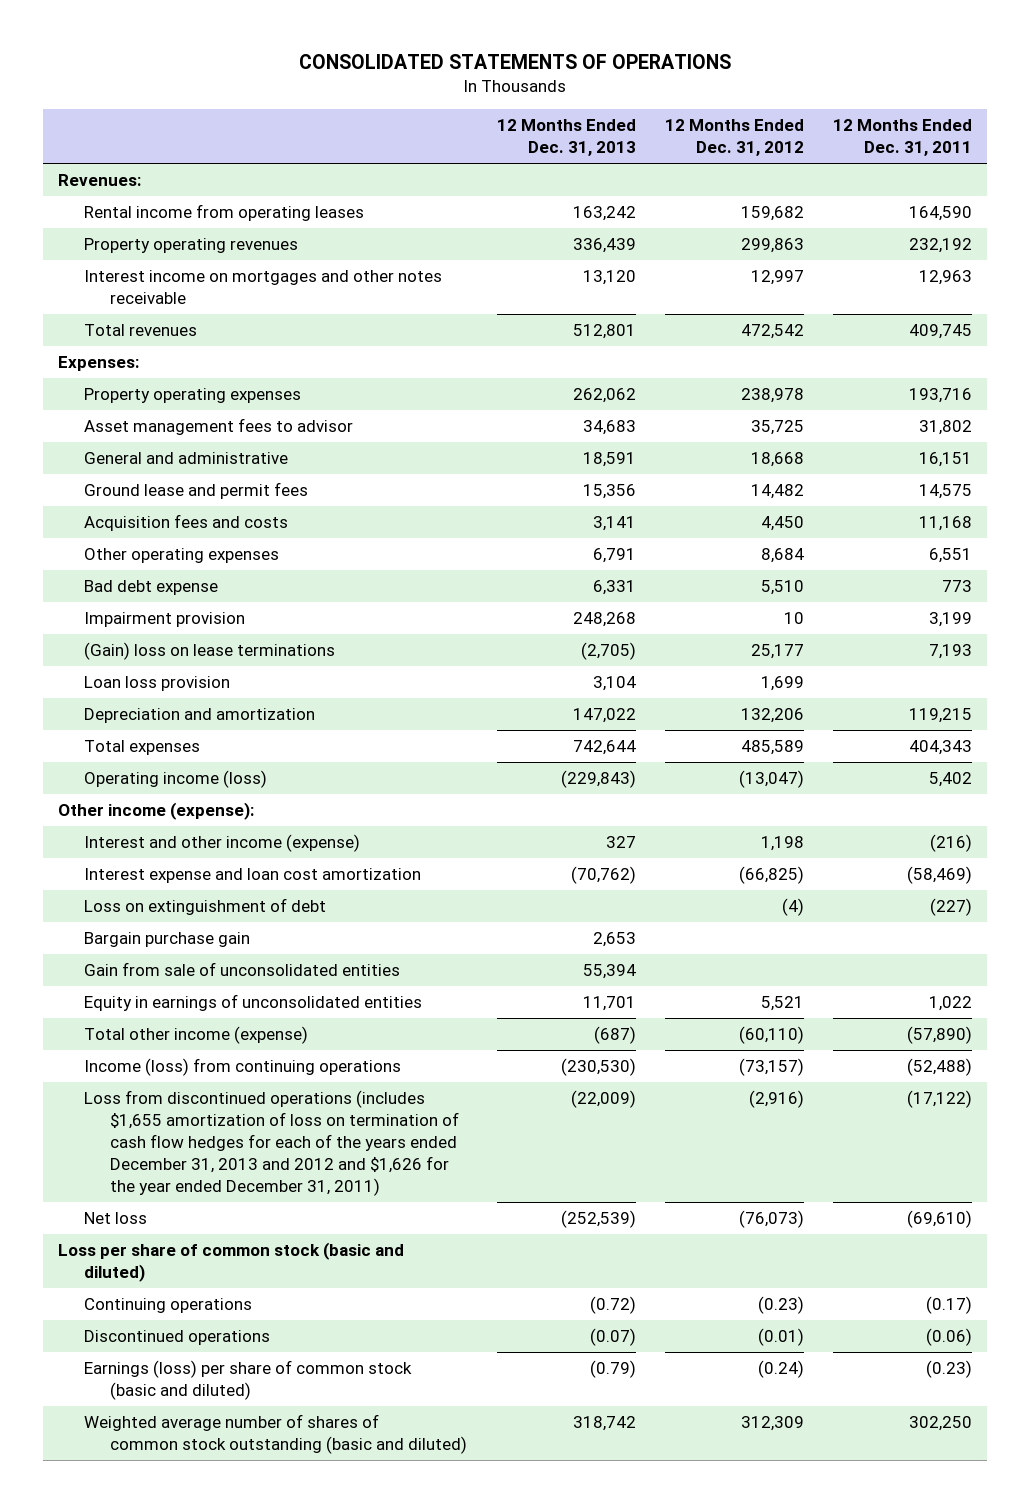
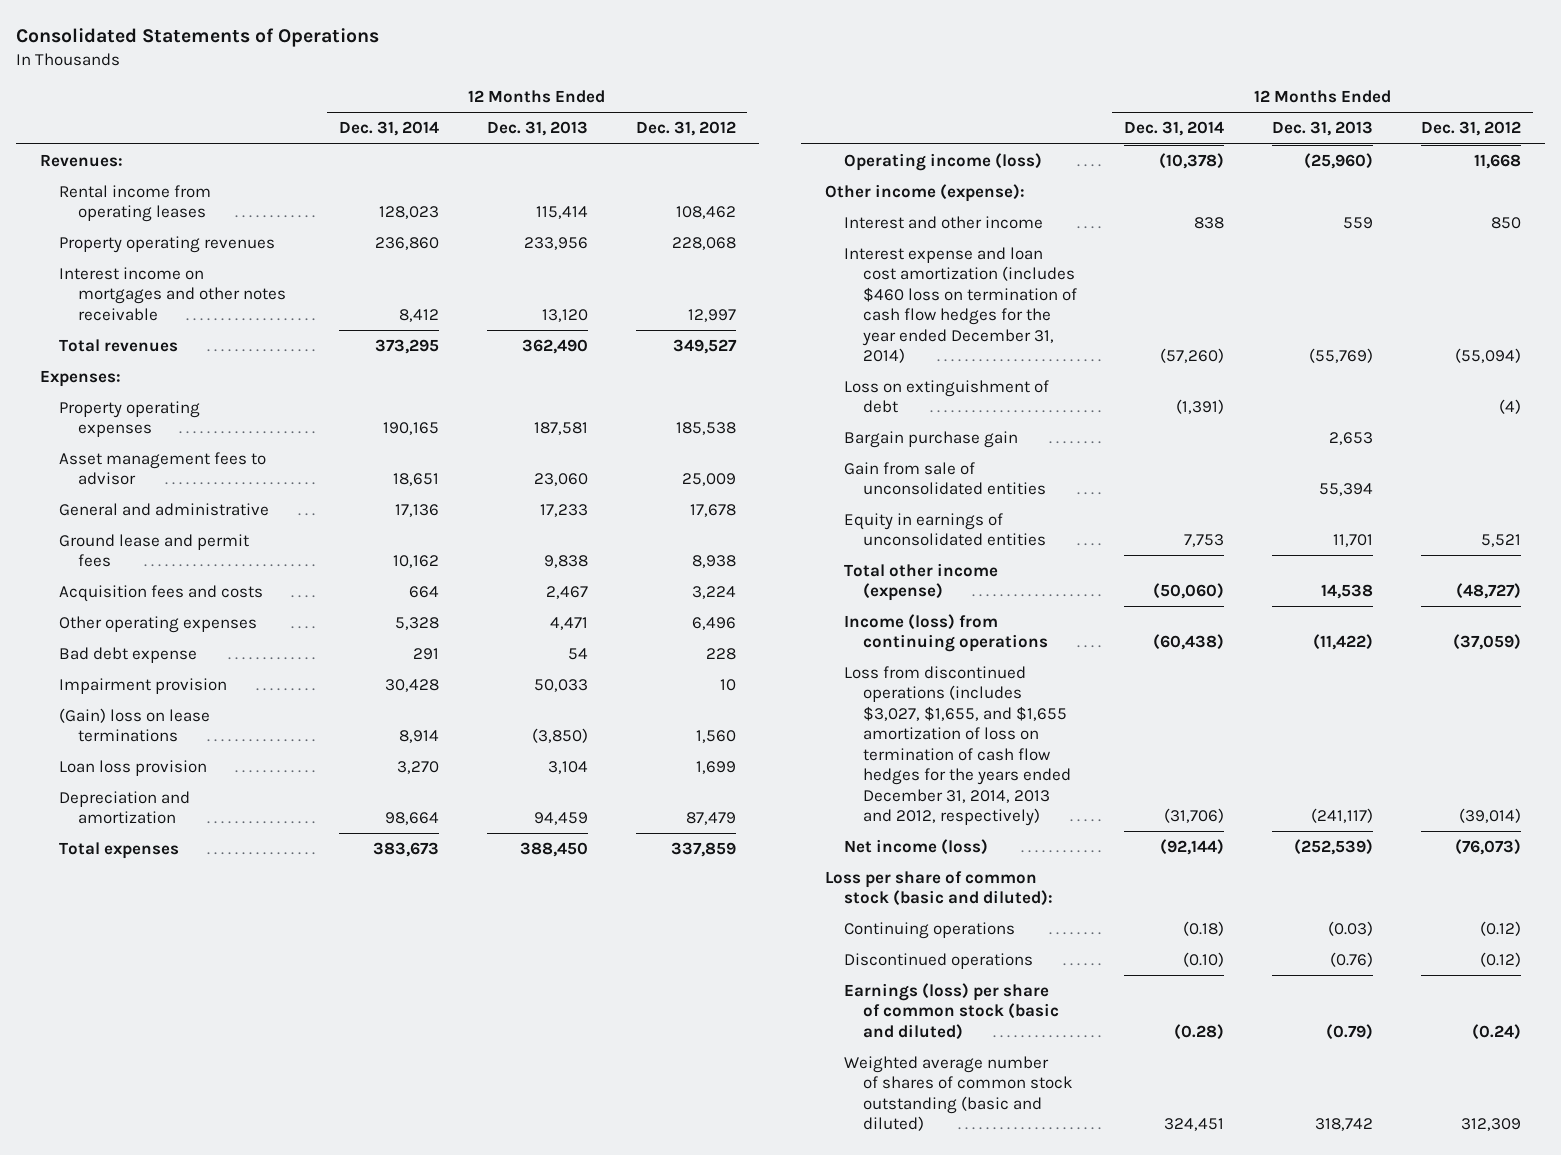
- CONSOLIDATED STATEMENTS OF OPERATIONS
+ Consolidated Statements of Operations
- | 12 Months Ended Dec. 31, 2013 | 12 Months Ended Dec. 31, 2012 | 12 Months Ended Dec. 31, 2011
+ | 12 Months Ended Dec. 31, 2014 | 12 Months Ended Dec. 31, 2013 | 12 Months Ended Dec. 31, 2012
- Rental income from operating leases | 163,242 | 159,682 | 164,590
- Property operating revenues | 336,439 | 299,863 | 232,192
+ Rental income from operating leases | 128,023 | 115,414 | 108,462
+ Property operating revenues | 236,860 | 233,956 | 228,068
- Total revenues | 512,801 | 472,542 | 409,745
+ Total revenues | 373,295 | 362,490 | 349,527
- Property operating expenses | 262,062 | 238,978 | 193,716
- Asset management fees to advisor | 34,683 | 35,725 | 31,802
- General and administrative | 18,591 | 18,668 | 16,151
- Ground lease and permit fees | 15,356 | 14,482 | 14,575
- Acquisition fees and costs | 3,141 | 4,450 | 11,168
- Other operating expenses | 6,791 | 8,684 | 6,551
- Bad debt expense | 6,331 | 5,510 | 773
- Impairment provision | 248,268 | 10 | 3,199
- (Gain) loss on lease terminations | (2,705) | 25,177 | 7,193
+ Property operating expenses | 190,165 | 187,581 | 185,538
+ Asset management fees to advisor | 18,651 | 23,060 | 25,009
+ General and administrative | 17,136 | 17,233 | 17,678
+ Ground lease and permit fees | 10,162 | 9,838 | 8,938
+ Acquisition fees and costs | 664 | 2,467 | 3,224
+ Other operating expenses | 5,328 | 4,471 | 6,496
+ Bad debt expense | 291 | 54 | 228
+ Impairment provision | 30,428 | 50,033 | 10
+ (Gain) loss on lease terminations | 8,914 | (3,850) | 1,560
- Depreciation and amortization | 147,022 | 132,206 | 119,215
- Total expenses | 742,644 | 485,589 | 404,343
- Operating income (loss) | (229,843) | (13,047) | 5,402
+ Depreciation and amortization | 98,664 | 94,459 | 87,479
+ Total expenses | 383,673 | 388,450 | 337,859
+ Operating income (loss) | (10,378) | (25,960) | 11,668
- Interest and other income (expense) | 327 | 1,198 | (216)
- Interest expense and loan cost amortization | (70,762) | (66,825) | (58,469)
+ Interest and other income | 838 | 559 | 850
+ Interest expense and loan cost amortization (includes $460 loss on termination of cash flow hedges for the year ended December 31, 2014) | (57,260) | (55,769) | (55,094)
- Total other income (expense) | (687) | (60,110) | (57,890)
- Income (loss) from continuing operations | (230,530) | (73,157) | (52,488)
- Loss from discontinued operations (includes $1,655 amortization of loss on termination of cash flow hedges for each of the years ended December 31, 2013 and 2012 and $1,626 for the year ended December 31, 2011) | (22,009) | (2,916) | (17,122)
- Net loss | (252,539) | (76,073) | (69,610)
- Loss per share of common stock (basic and diluted)
- Continuing operations | (0.72) | (0.23) | (0.17)
- Discontinued operations | (0.07) | (0.01) | (0.06)
+ Total other income (expense) | (50,060) | 14,538 | (48,727)
+ Income (loss) from continuing operations | (60,438) | (11,422) | (37,059)
+ Loss from discontinued operations (includes $3,027, $1,655, and $1,655 amortization of loss on termination of cash flow hedges for the years ended December 31, 2014, 2013 and 2012, respectively) | (31,706) | (241,117) | (39,014)
+ Net income (loss) | (92,144) | (252,539) | (76,073)
+ Loss per share of common stock (basic and diluted):
+ Continuing operations | (0.18) | (0.03) | (0.12)
+ Discontinued operations | (0.10) | (0.76) | (0.12)

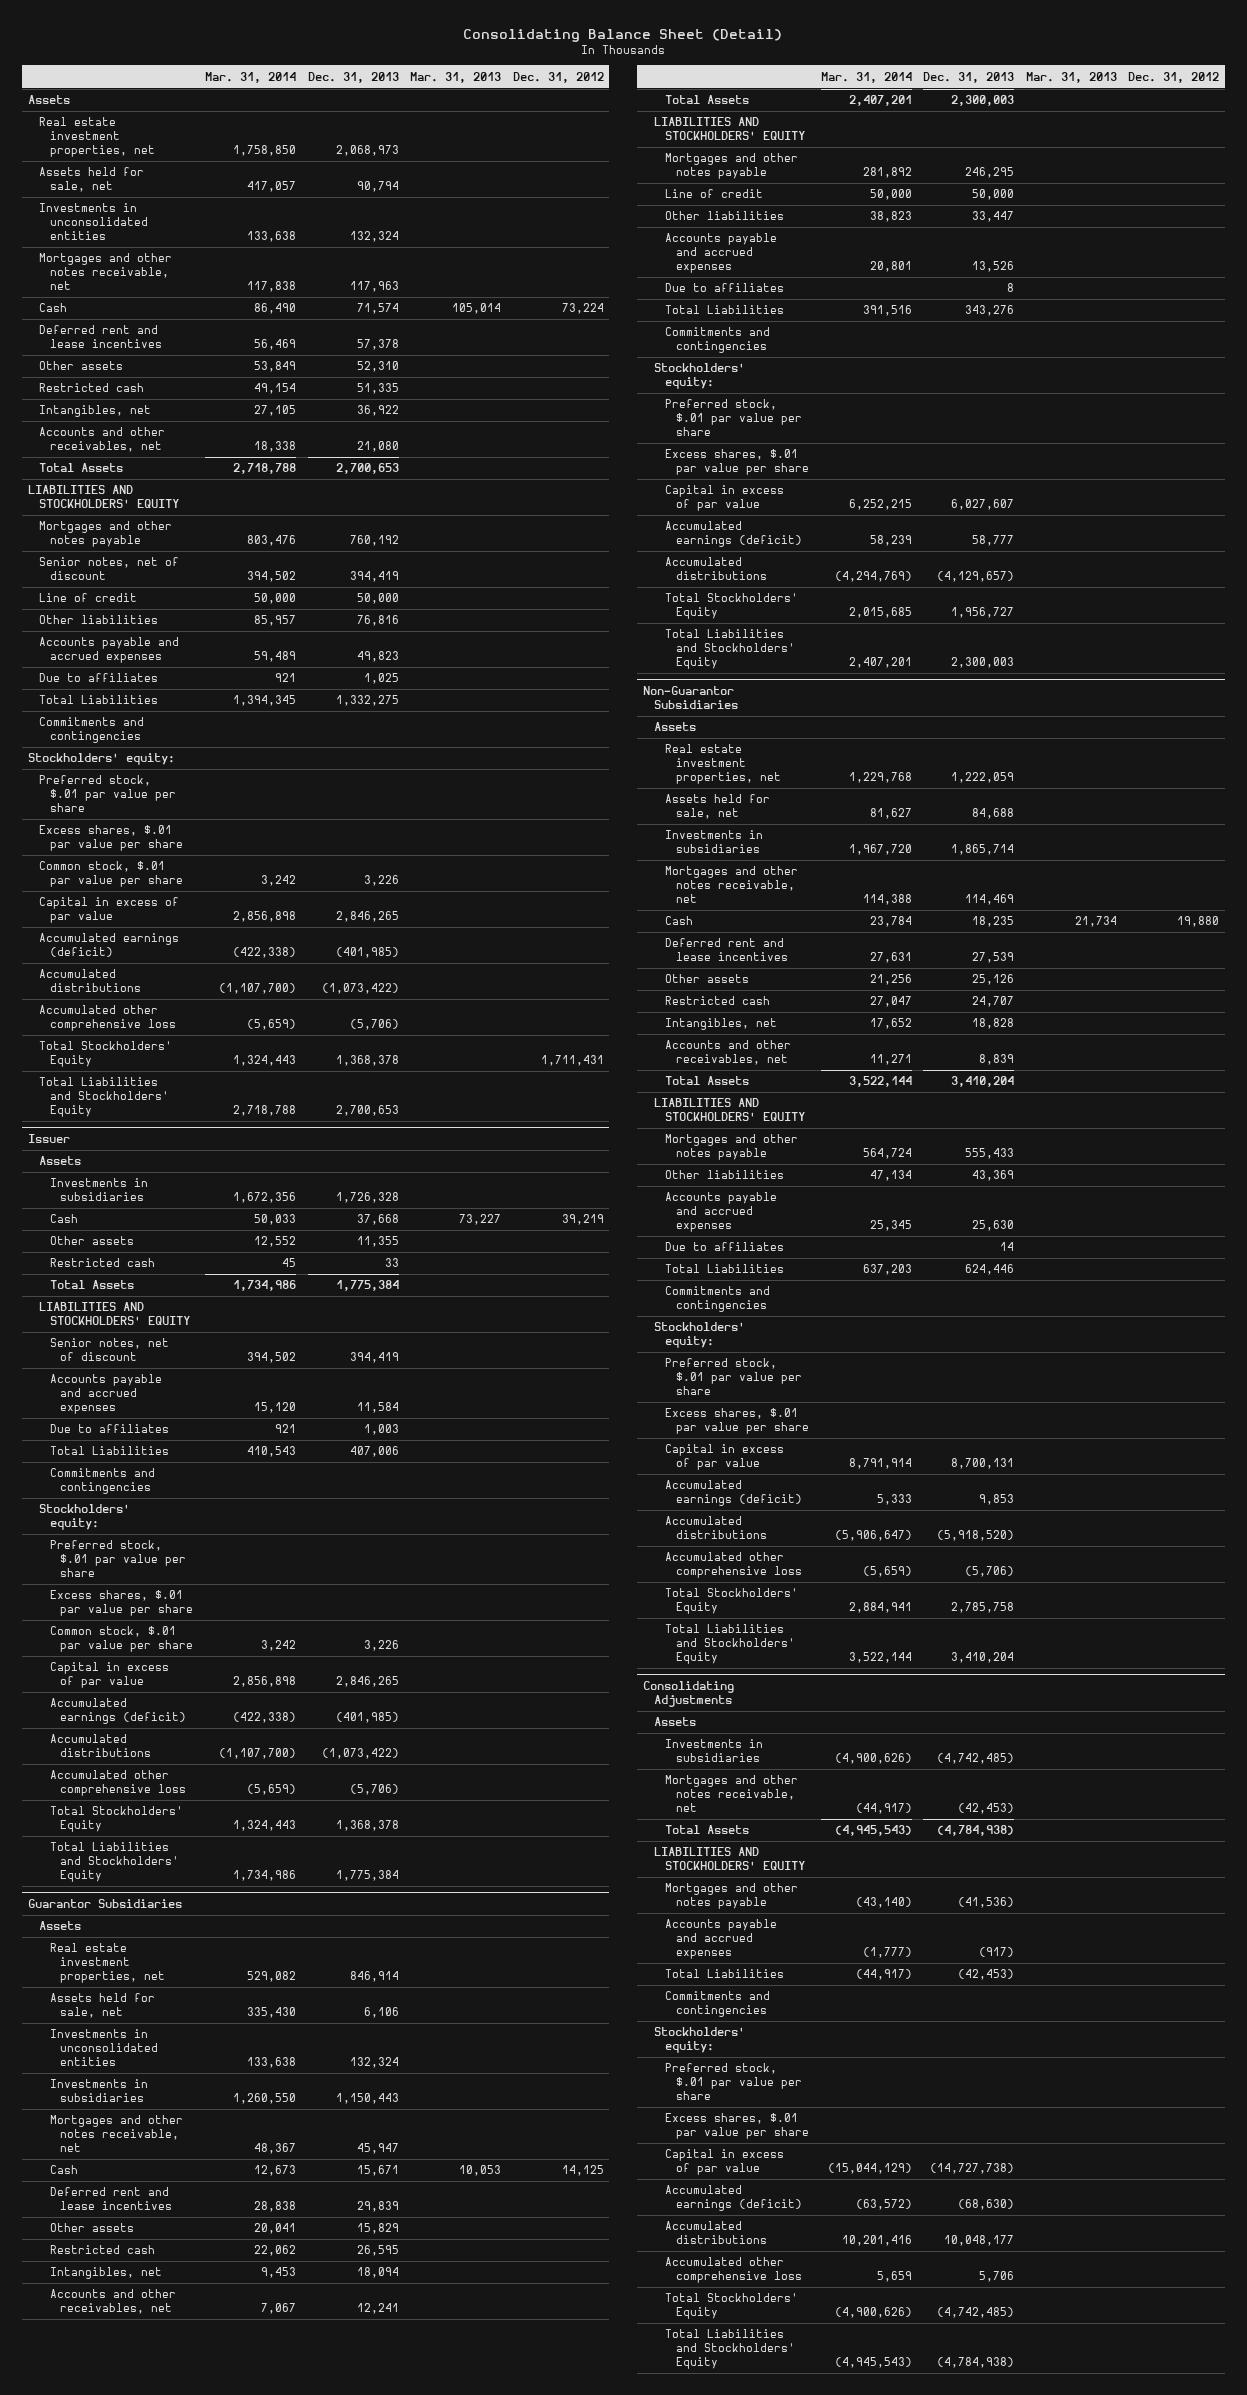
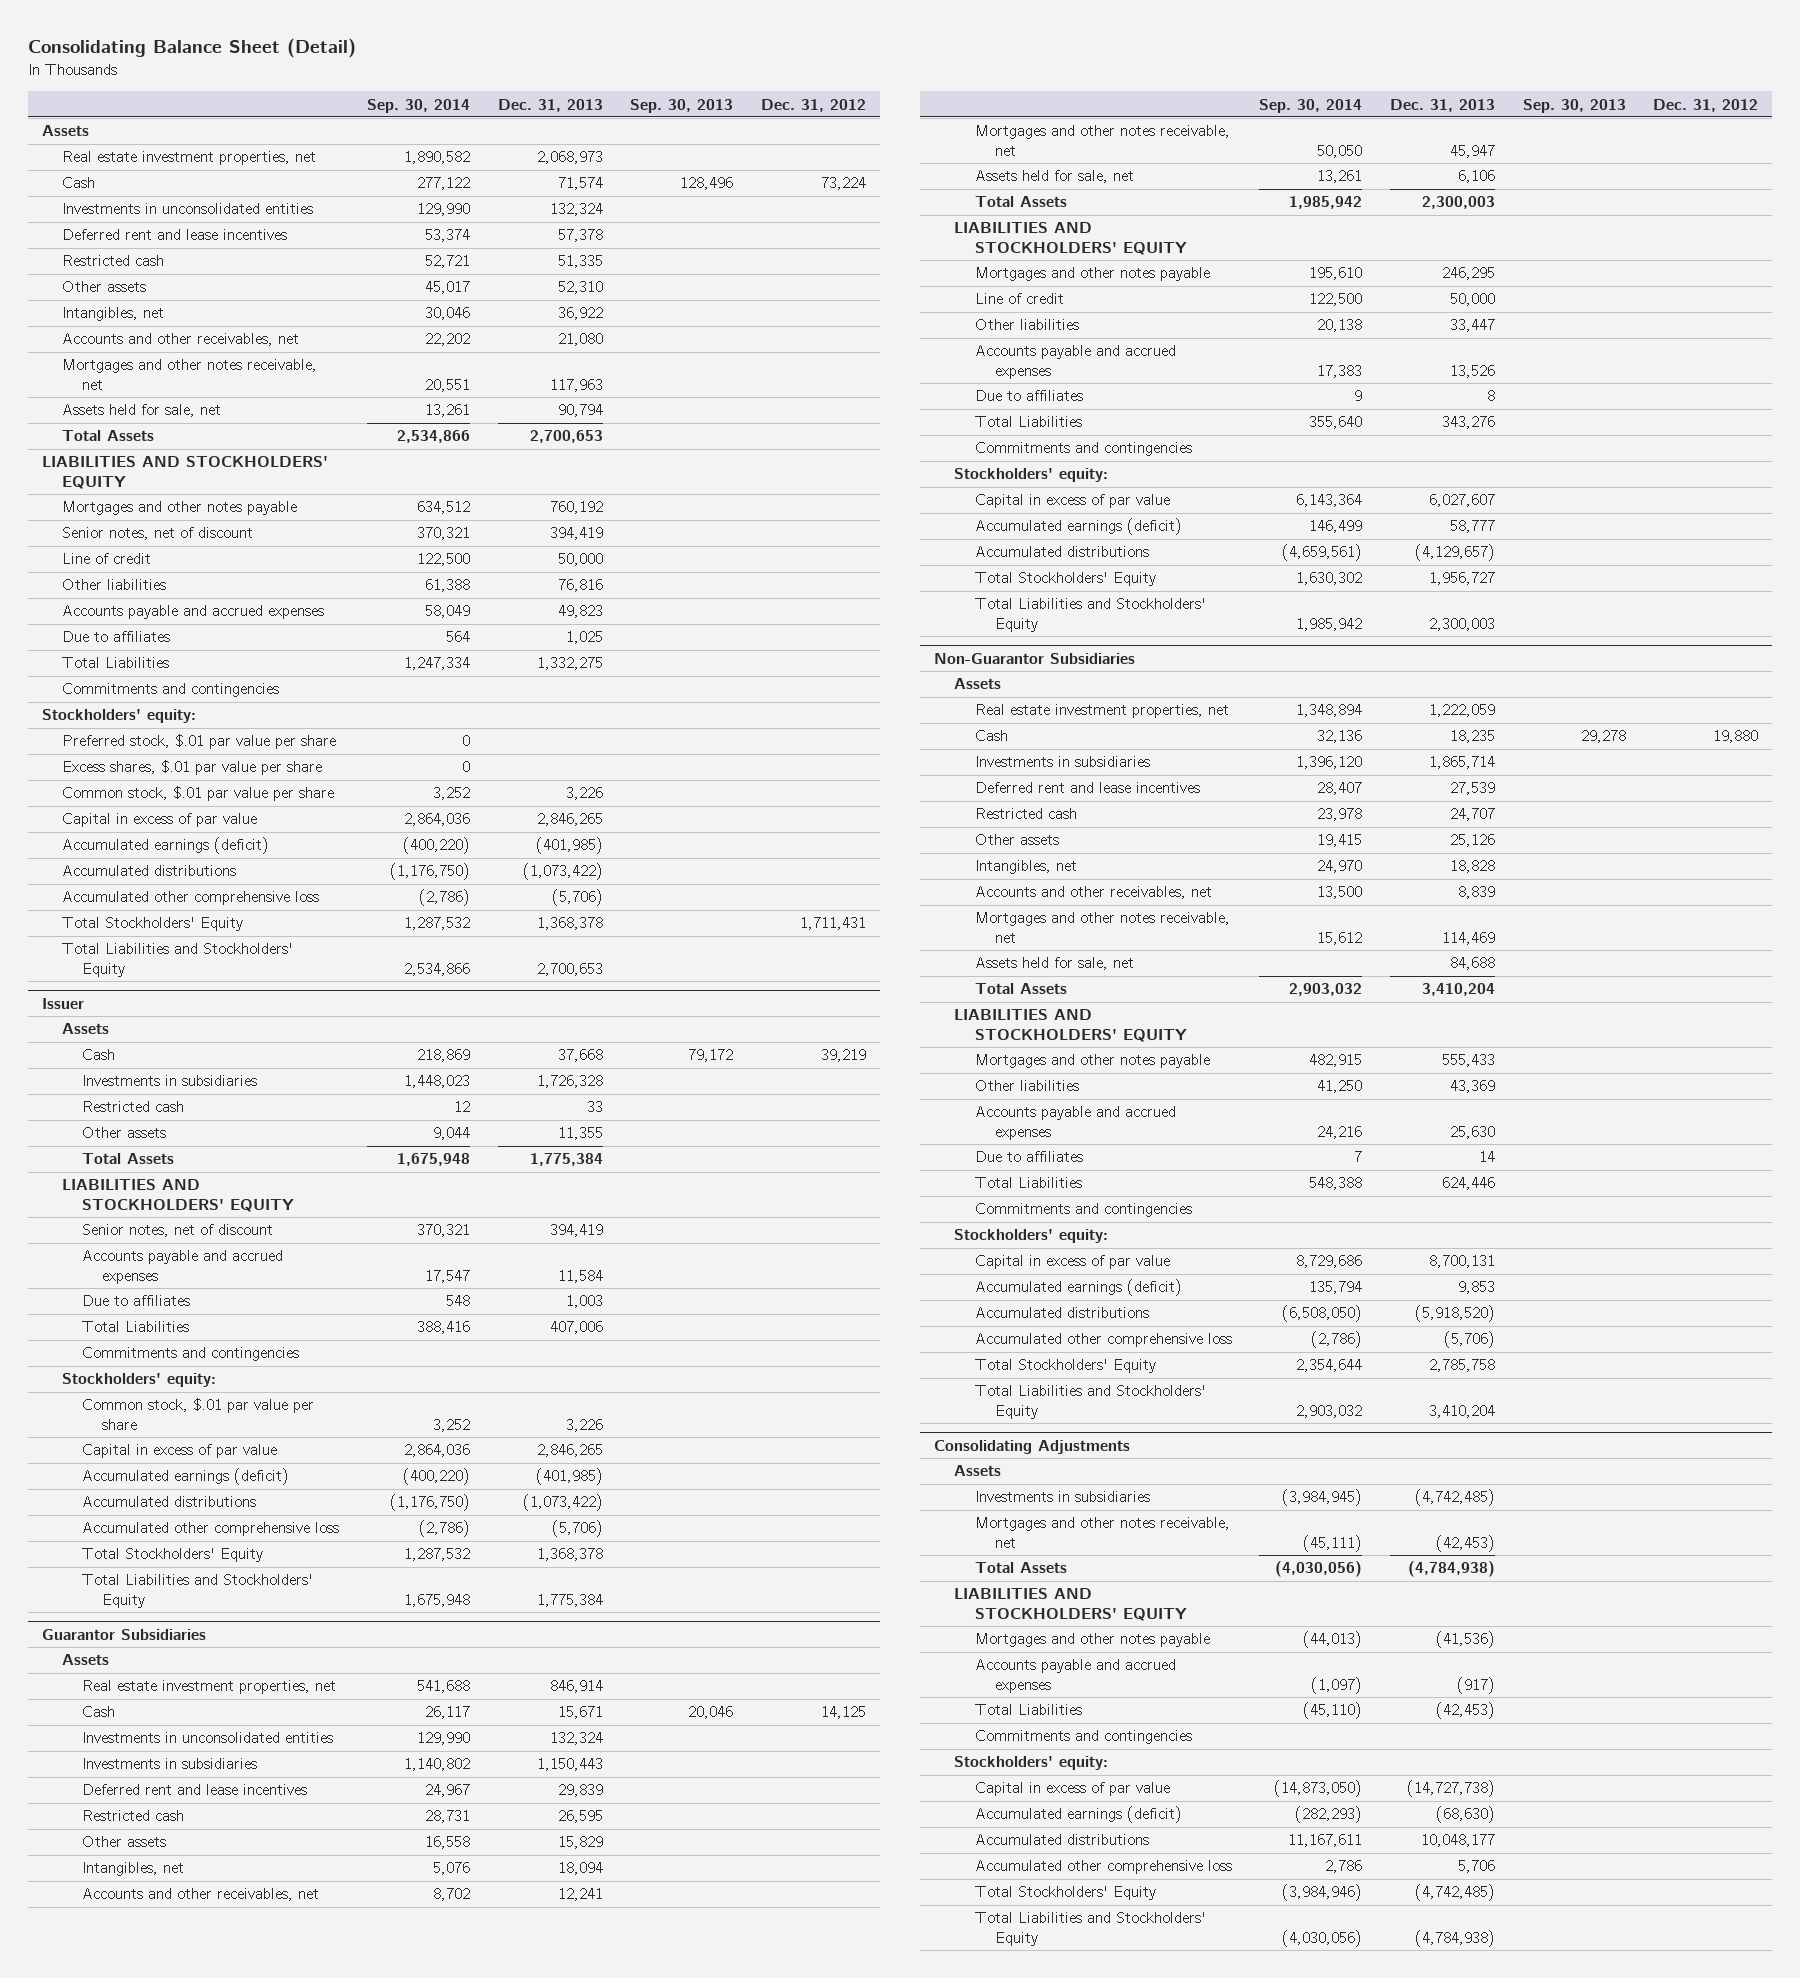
- | Mar. 31, 2014 | Dec. 31, 2013 | Mar. 31, 2013 | Dec. 31, 2012
+ | Sep. 30, 2014 | Dec. 31, 2013 | Sep. 30, 2013 | Dec. 31, 2012
moved down: Investments in unconsolidated entities | 129,990 | 132,324 | |
moved down: Other assets | 45,017 | 52,310 | |
moved down: Mortgages and other notes receivable, net | 20,551 | 117,963 | |
moved down: Assets held for sale, net | 13,261 | 90,794 | |
@ Issuer
moved down: Investments in subsidiaries | 1,448,023 | 1,726,328 | |
moved down: Other assets | 9,044 | 11,355 | |
- Preferred stock, $.01 par value per share
- Excess shares, $.01 par value per share
@ Guarantor Subsidiaries
moved up: Cash | 26,117 | 15,671 | 20,046 | 14,125
moved down: Other assets | 16,558 | 15,829 | |
moved down: Mortgages and other notes receivable, net | 50,050 | 45,947 | |
moved down: Assets held for sale, net | 13,261 | 6,106 | |
- Preferred stock, $.01 par value per share
- Excess shares, $.01 par value per share
@ Non-Guarantor Subsidiaries
moved down: Investments in subsidiaries | 1,396,120 | 1,865,714 | |
moved down: Other assets | 19,415 | 25,126 | |
moved down: Mortgages and other notes receivable, net | 15,612 | 114,469 | |
moved down: Assets held for sale, net | | 84,688 | |
- Preferred stock, $.01 par value per share
- Excess shares, $.01 par value per share
@ Consolidating Adjustments
- Preferred stock, $.01 par value per share
- Excess shares, $.01 par value per share

